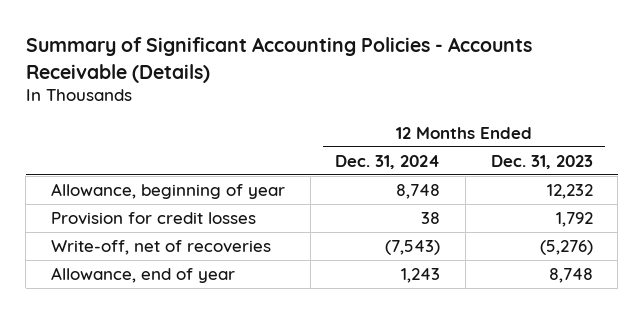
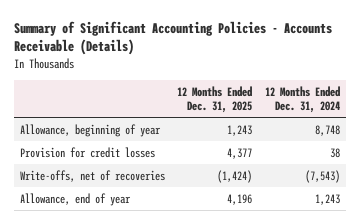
- | 12 Months Ended Dec. 31, 2024 | 12 Months Ended Dec. 31, 2023
+ | 12 Months Ended Dec. 31, 2025 | 12 Months Ended Dec. 31, 2024
- Write-off, net of recoveries | (7,543) | (5,276)
+ Write-offs, net of recoveries | (1,424) | (7,543)

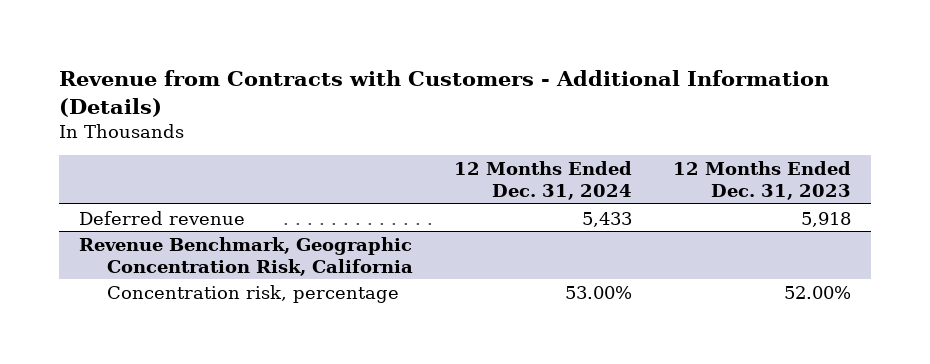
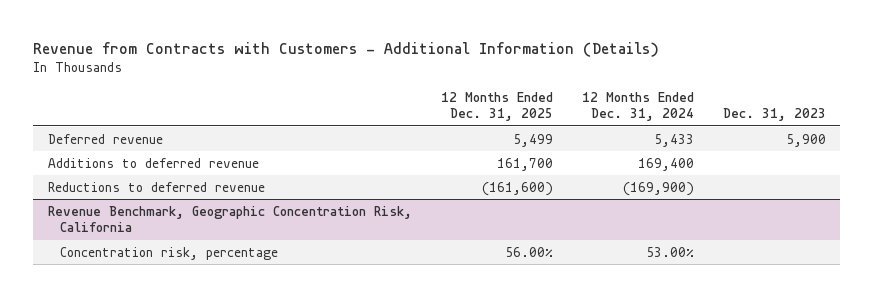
- | 12 Months Ended Dec. 31, 2024 | 12 Months Ended Dec. 31, 2023
+ | 12 Months Ended Dec. 31, 2025 | 12 Months Ended Dec. 31, 2024 | Dec. 31, 2023
+ Additions to deferred revenue | 161,700 | 169,400 |
+ Reductions to deferred revenue | (161,600) | (169,900) |

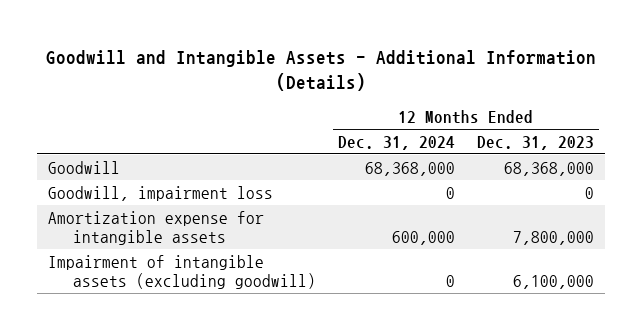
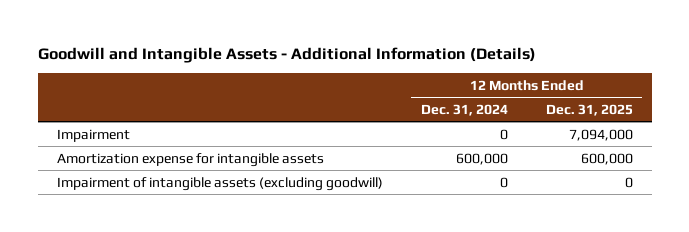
- | 12 Months Ended Dec. 31, 2024 | 12 Months Ended Dec. 31, 2023
+ | 12 Months Ended Dec. 31, 2024 | 12 Months Ended Dec. 31, 2025
- Goodwill | 68,368,000 | 68,368,000
- Goodwill, impairment loss | 0 | 0
+ Impairment | 0 | 7,094,000

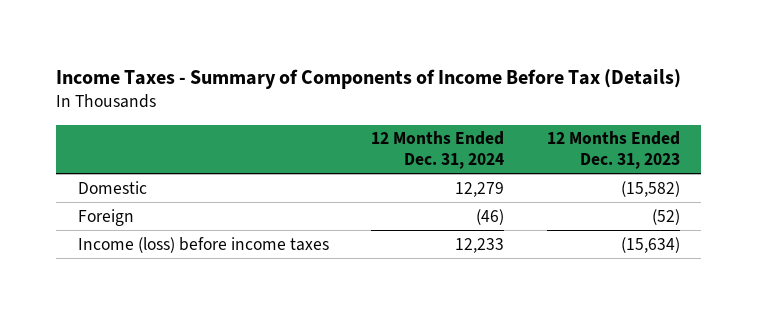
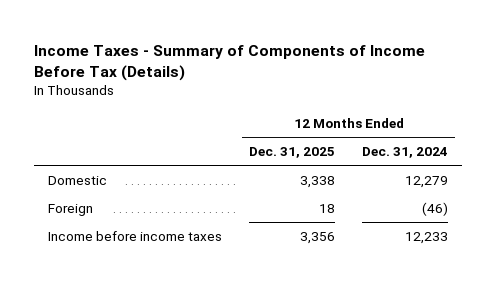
- | 12 Months Ended Dec. 31, 2024 | 12 Months Ended Dec. 31, 2023
+ | 12 Months Ended Dec. 31, 2025 | 12 Months Ended Dec. 31, 2024
- Income (loss) before income taxes | 12,233 | (15,634)
+ Income before income taxes | 3,356 | 12,233

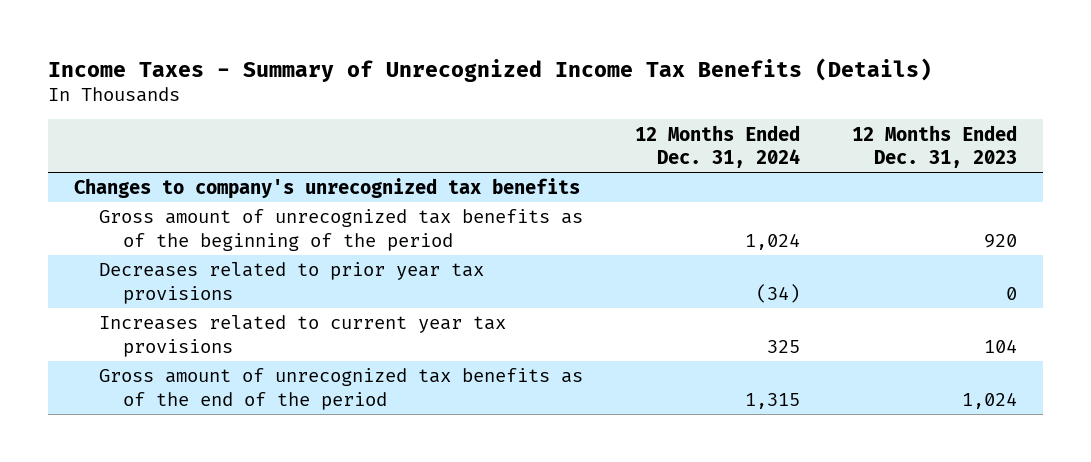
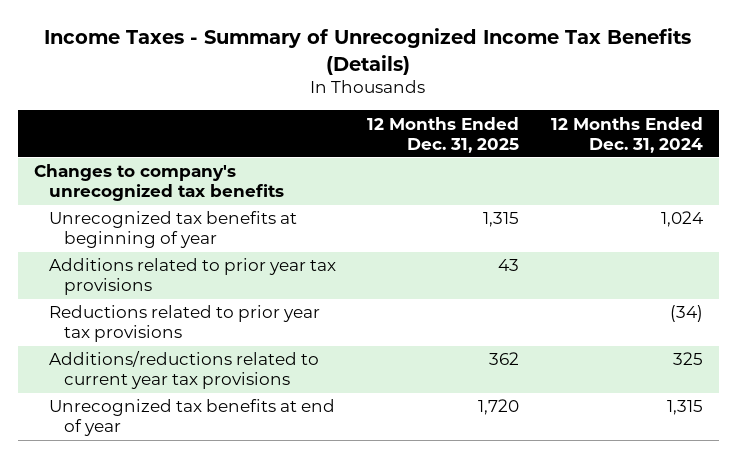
- | 12 Months Ended Dec. 31, 2024 | 12 Months Ended Dec. 31, 2023
+ | 12 Months Ended Dec. 31, 2025 | 12 Months Ended Dec. 31, 2024
- Gross amount of unrecognized tax benefits as of the beginning of the period | 1,024 | 920
- Decreases related to prior year tax provisions | (34) | 0
- Increases related to current year tax provisions | 325 | 104
- Gross amount of unrecognized tax benefits as of the end of the period | 1,315 | 1,024
+ Unrecognized tax benefits at beginning of year | 1,315 | 1,024
+ Additions related to prior year tax provisions | 43 |
+ Reductions related to prior year tax provisions | | (34)
+ Additions/reductions related to current year tax provisions | 362 | 325
+ Unrecognized tax benefits at end of year | 1,720 | 1,315

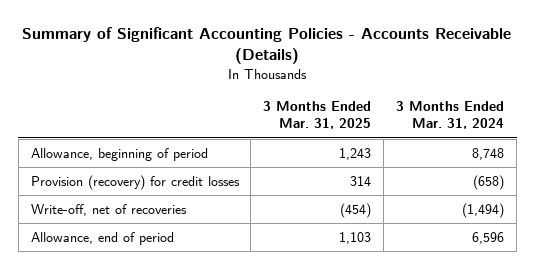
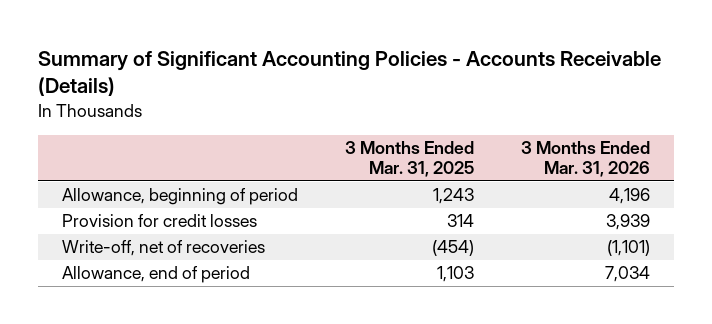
- | 3 Months Ended Mar. 31, 2025 | 3 Months Ended Mar. 31, 2024
+ | 3 Months Ended Mar. 31, 2025 | 3 Months Ended Mar. 31, 2026
- Provision (recovery) for credit losses | 314 | (658)
+ Provision for credit losses | 314 | 3,939

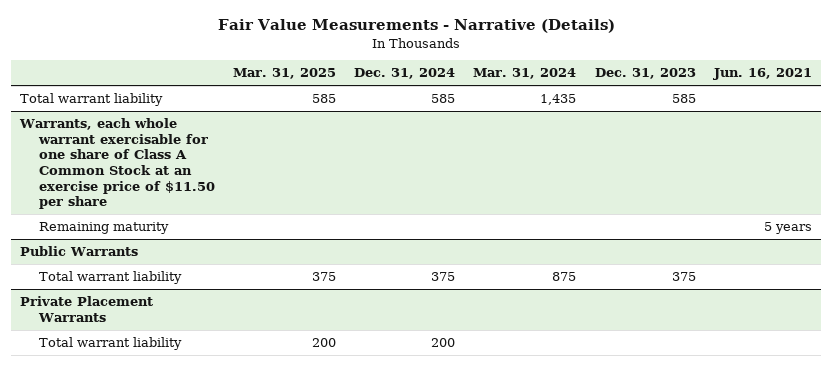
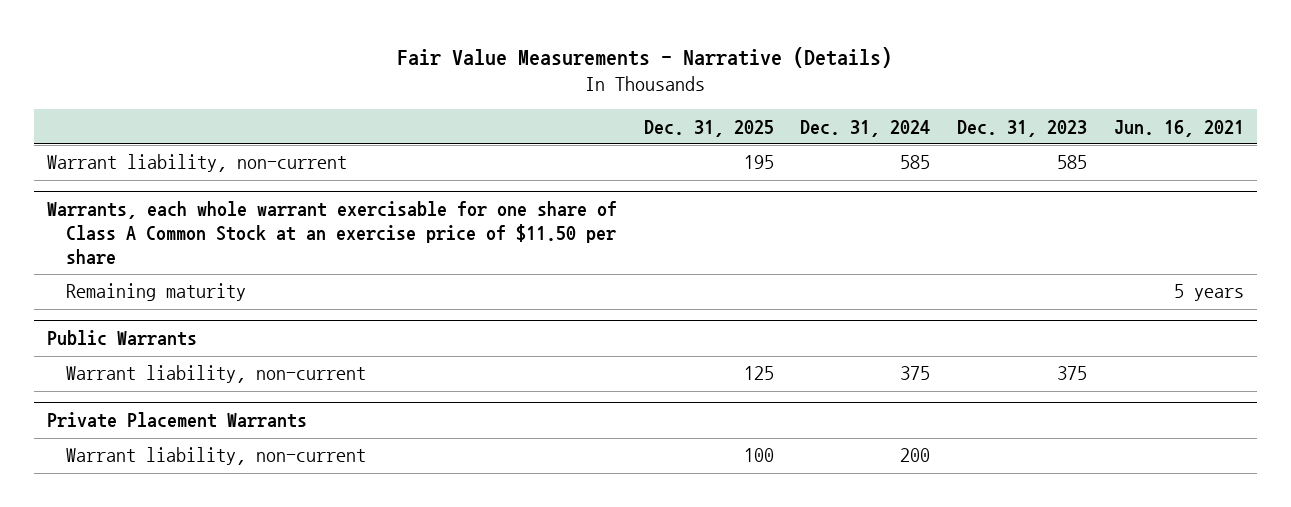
- | Mar. 31, 2025 | Dec. 31, 2024 | Mar. 31, 2024 | Dec. 31, 2023 | Jun. 16, 2021
+ | Dec. 31, 2025 | Dec. 31, 2024 | Dec. 31, 2023 | Jun. 16, 2021
- Total warrant liability | 585 | 585 | 1,435 | 585 |
+ Warrant liability, non-current | 195 | 585 | 585 |
@ Public Warrants
- Total warrant liability | 375 | 375 | 875 | 375 |
+ Warrant liability, non-current | 125 | 375 | 375 |
@ Private Placement Warrants
- Total warrant liability | 200 | 200 | | |
+ Warrant liability, non-current | 100 | 200 | |

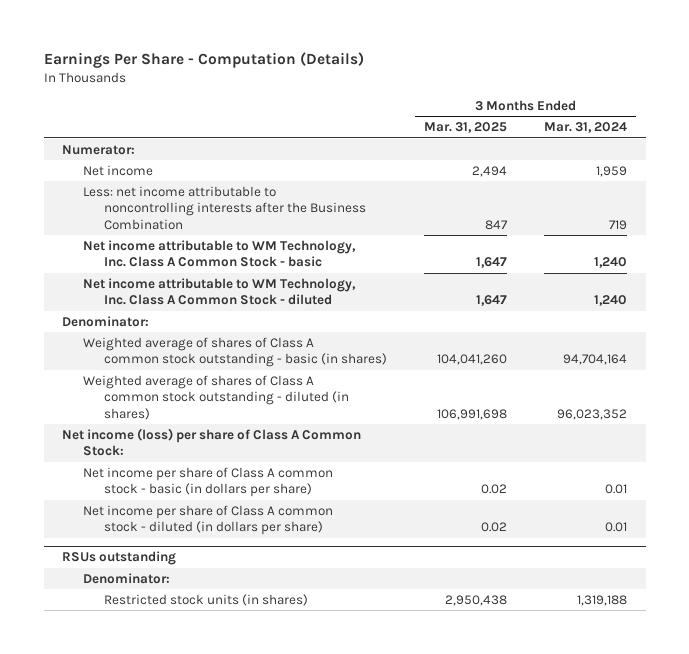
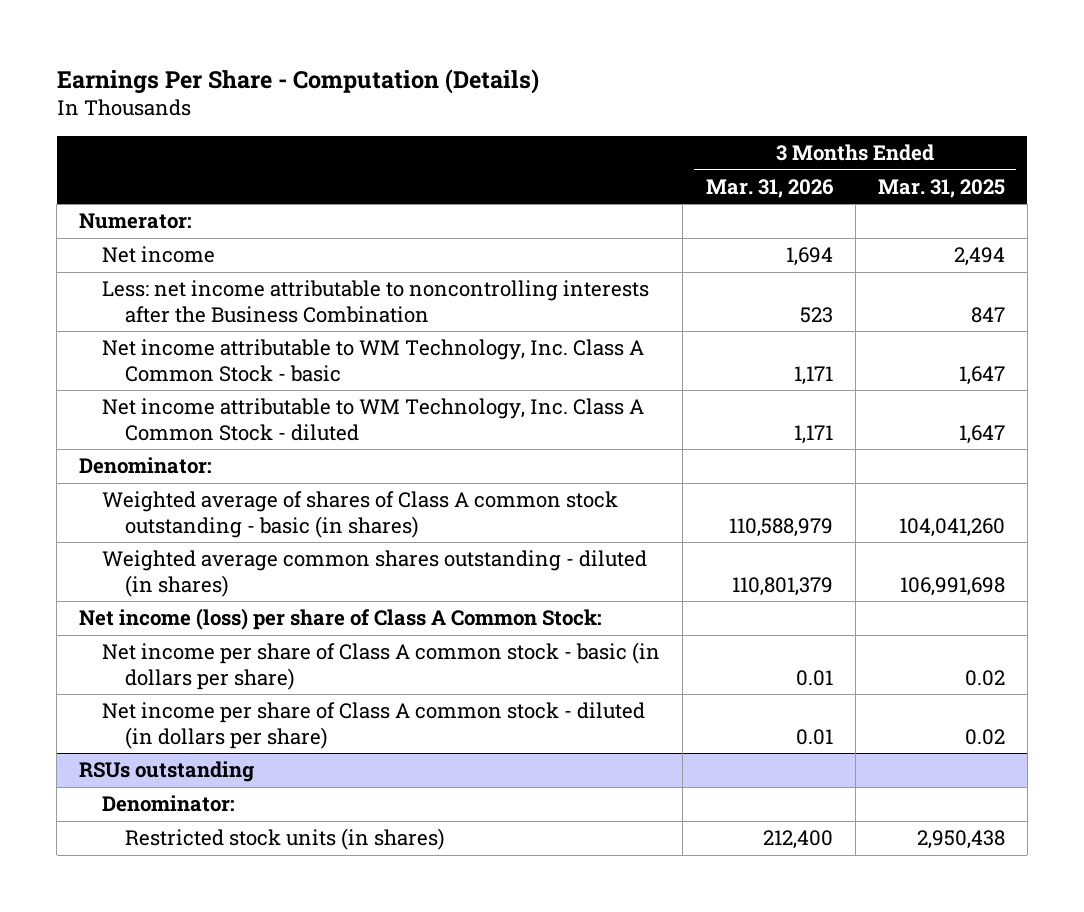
- | 3 Months Ended Mar. 31, 2025 | 3 Months Ended Mar. 31, 2024
+ | 3 Months Ended Mar. 31, 2026 | 3 Months Ended Mar. 31, 2025
- Weighted average of shares of Class A common stock outstanding - diluted (in shares) | 106,991,698 | 96,023,352
+ Weighted average common shares outstanding - diluted (in shares) | 110,801,379 | 106,991,698

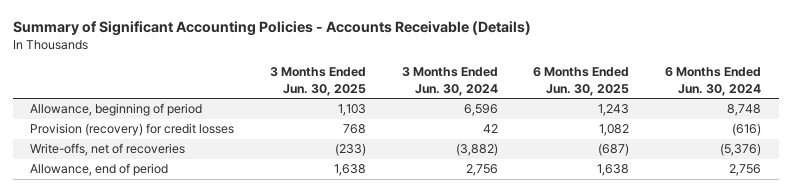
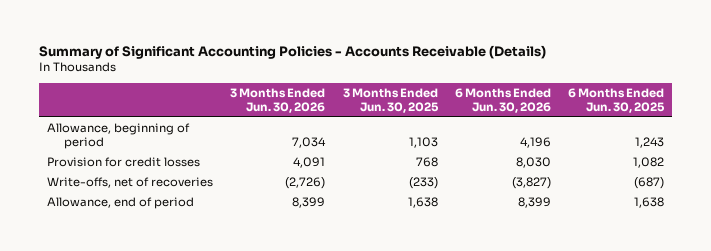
- | 3 Months Ended Jun. 30, 2025 | 3 Months Ended Jun. 30, 2024 | 6 Months Ended Jun. 30, 2025 | 6 Months Ended Jun. 30, 2024
+ | 3 Months Ended Jun. 30, 2026 | 3 Months Ended Jun. 30, 2025 | 6 Months Ended Jun. 30, 2026 | 6 Months Ended Jun. 30, 2025
- Provision (recovery) for credit losses | 768 | 42 | 1,082 | (616)
+ Provision for credit losses | 4,091 | 768 | 8,030 | 1,082

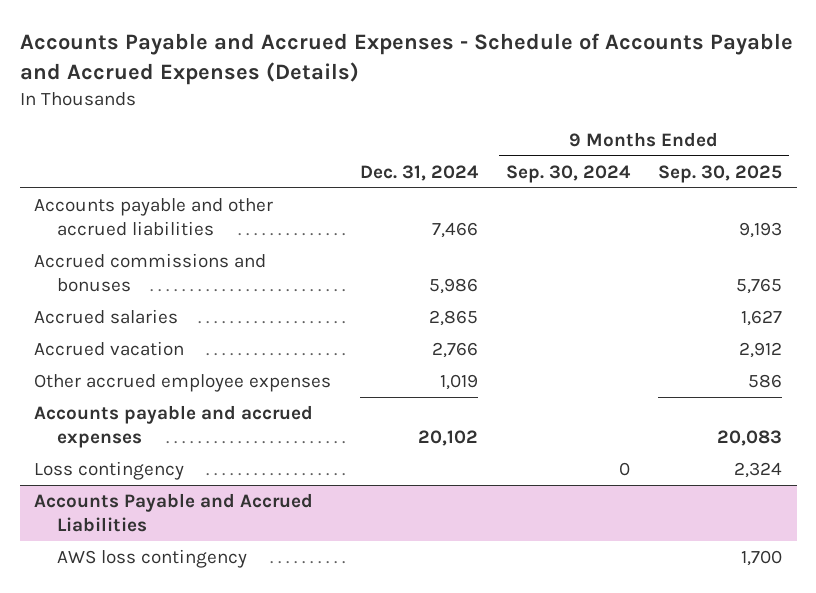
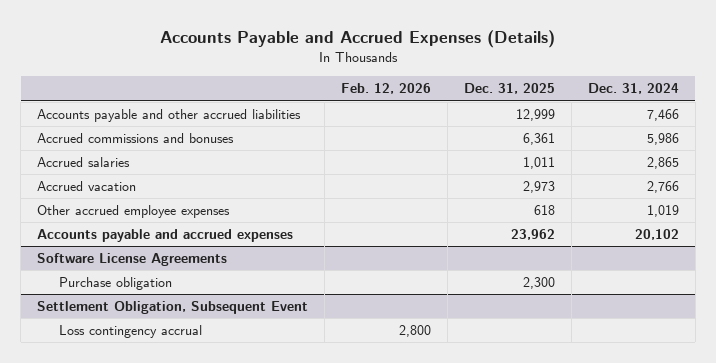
- Accounts Payable and Accrued Expenses - Schedule of Accounts Payable and Accrued Expenses (Details)
+ Accounts Payable and Accrued Expenses (Details)
- | Dec. 31, 2024 | 9 Months Ended Sep. 30, 2024 | 9 Months Ended Sep. 30, 2025
+ | Feb. 12, 2026 | Dec. 31, 2025 | Dec. 31, 2024
- Loss contingency | | 0 | 2,324
- Accounts Payable and Accrued Liabilities
- AWS loss contingency | | | 1,700
+ Software License Agreements
+ Purchase obligation | | 2,300 |
+ Settlement Obligation, Subsequent Event
+ Loss contingency accrual | 2,800 | |

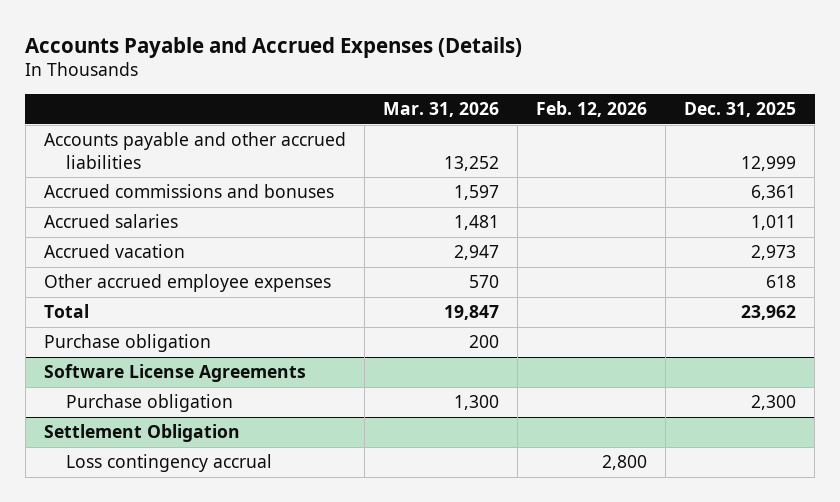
- | Feb. 12, 2026 | Dec. 31, 2025 | Dec. 31, 2024
+ | Mar. 31, 2026 | Feb. 12, 2026 | Dec. 31, 2025
- Accounts payable and accrued expenses | | 23,962 | 20,102
+ Total | 19,847 | | 23,962
+ Purchase obligation | 200 | |
- Settlement Obligation, Subsequent Event
+ Settlement Obligation

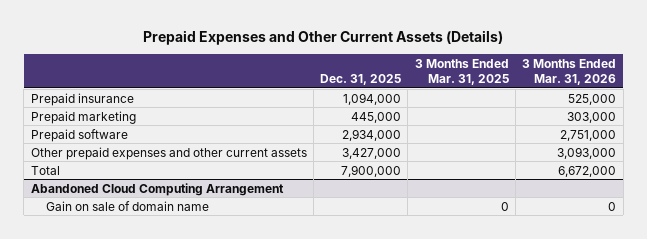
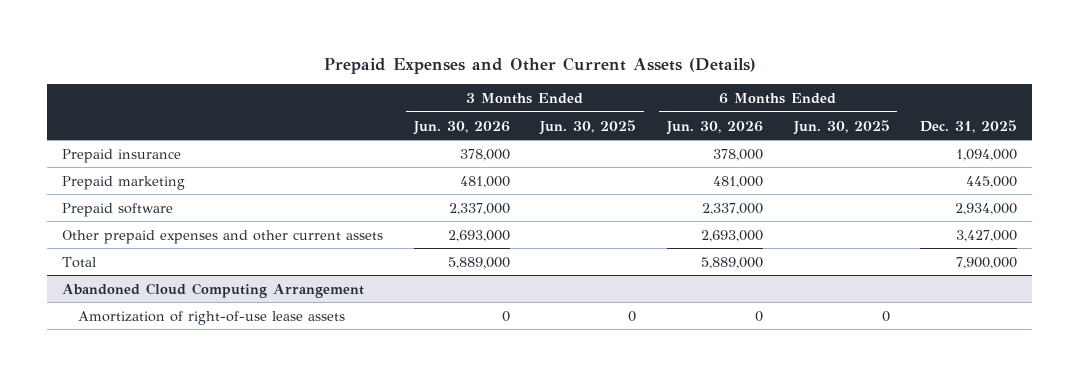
- | Dec. 31, 2025 | 3 Months Ended Mar. 31, 2025 | 3 Months Ended Mar. 31, 2026
+ | 3 Months Ended Jun. 30, 2026 | 3 Months Ended Jun. 30, 2025 | 6 Months Ended Jun. 30, 2026 | 6 Months Ended Jun. 30, 2025 | Dec. 31, 2025
@ Abandoned Cloud Computing Arrangement
- Gain on sale of domain name | | 0 | 0
+ Amortization of right-of-use lease assets | 0 | 0 | 0 | 0 |

